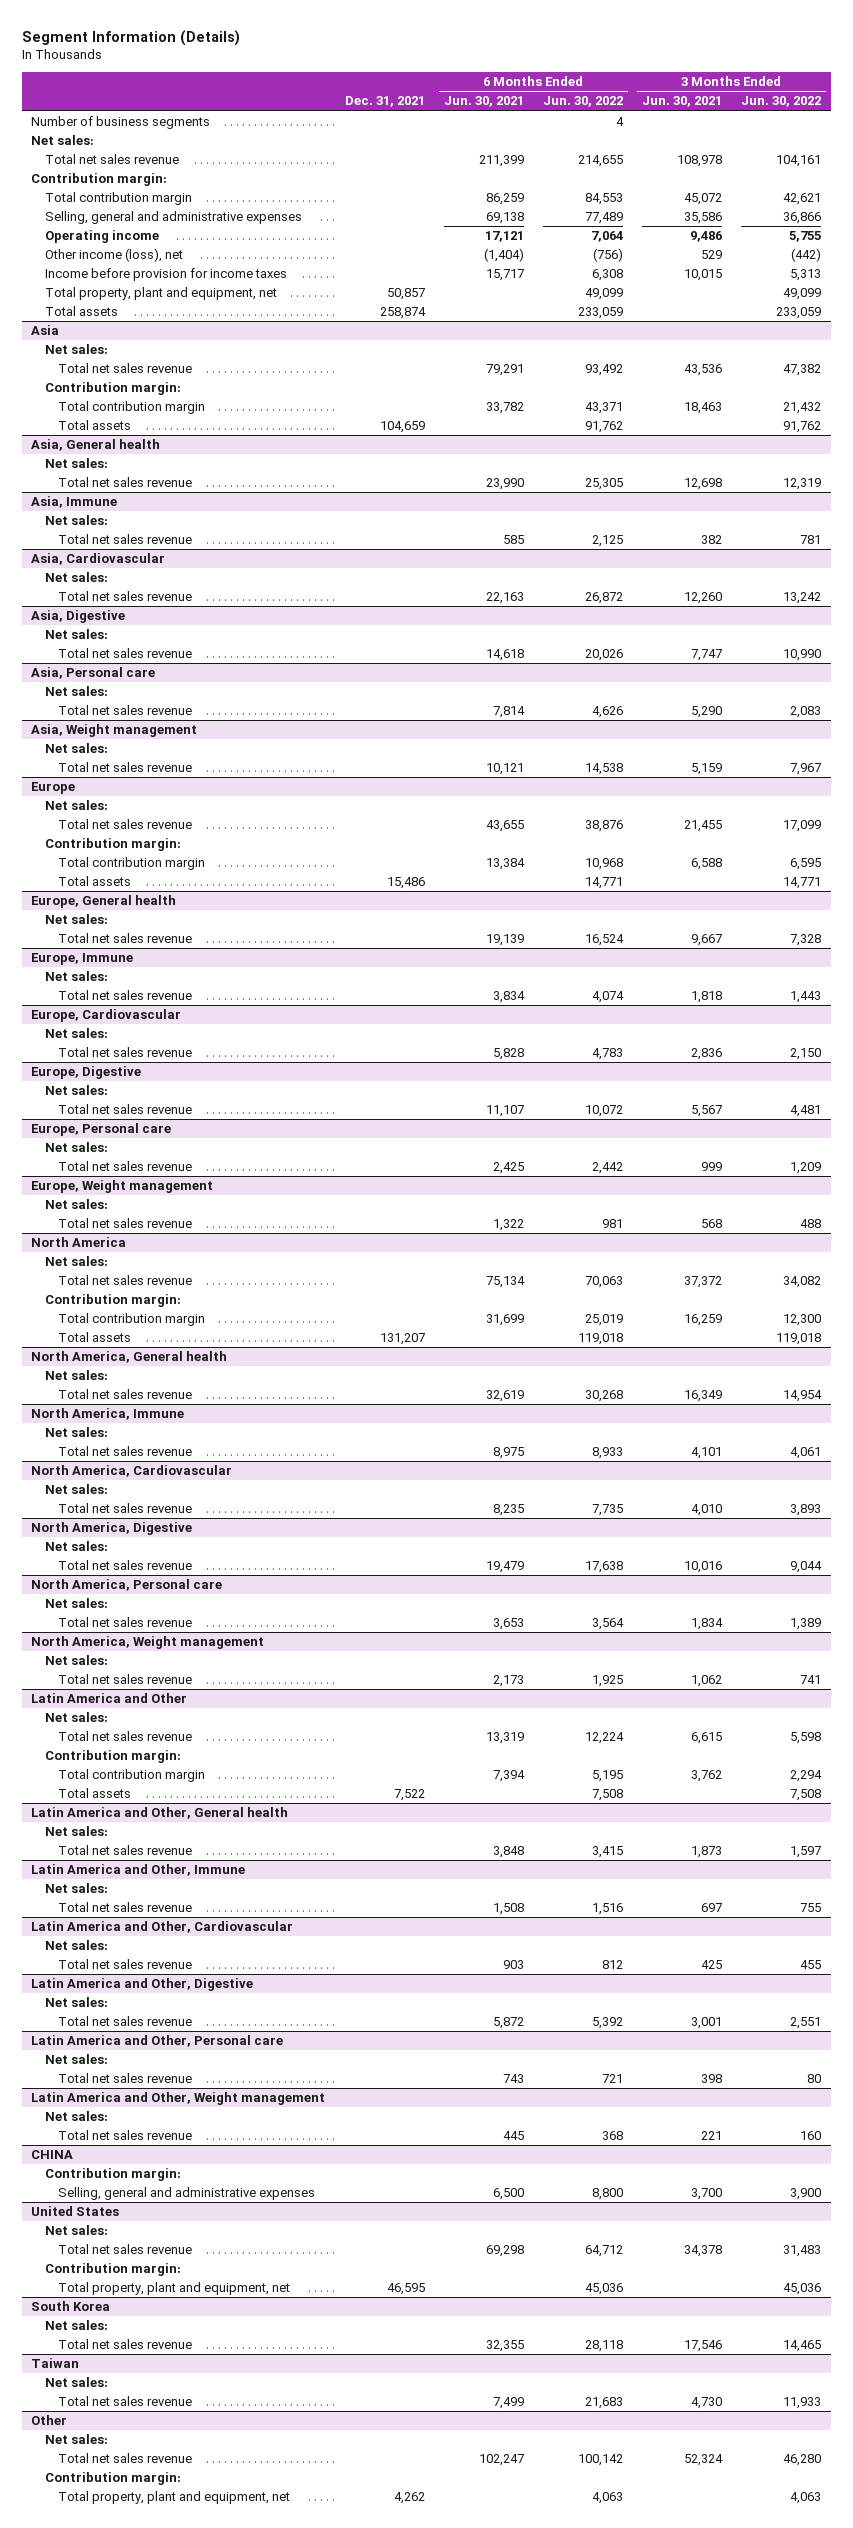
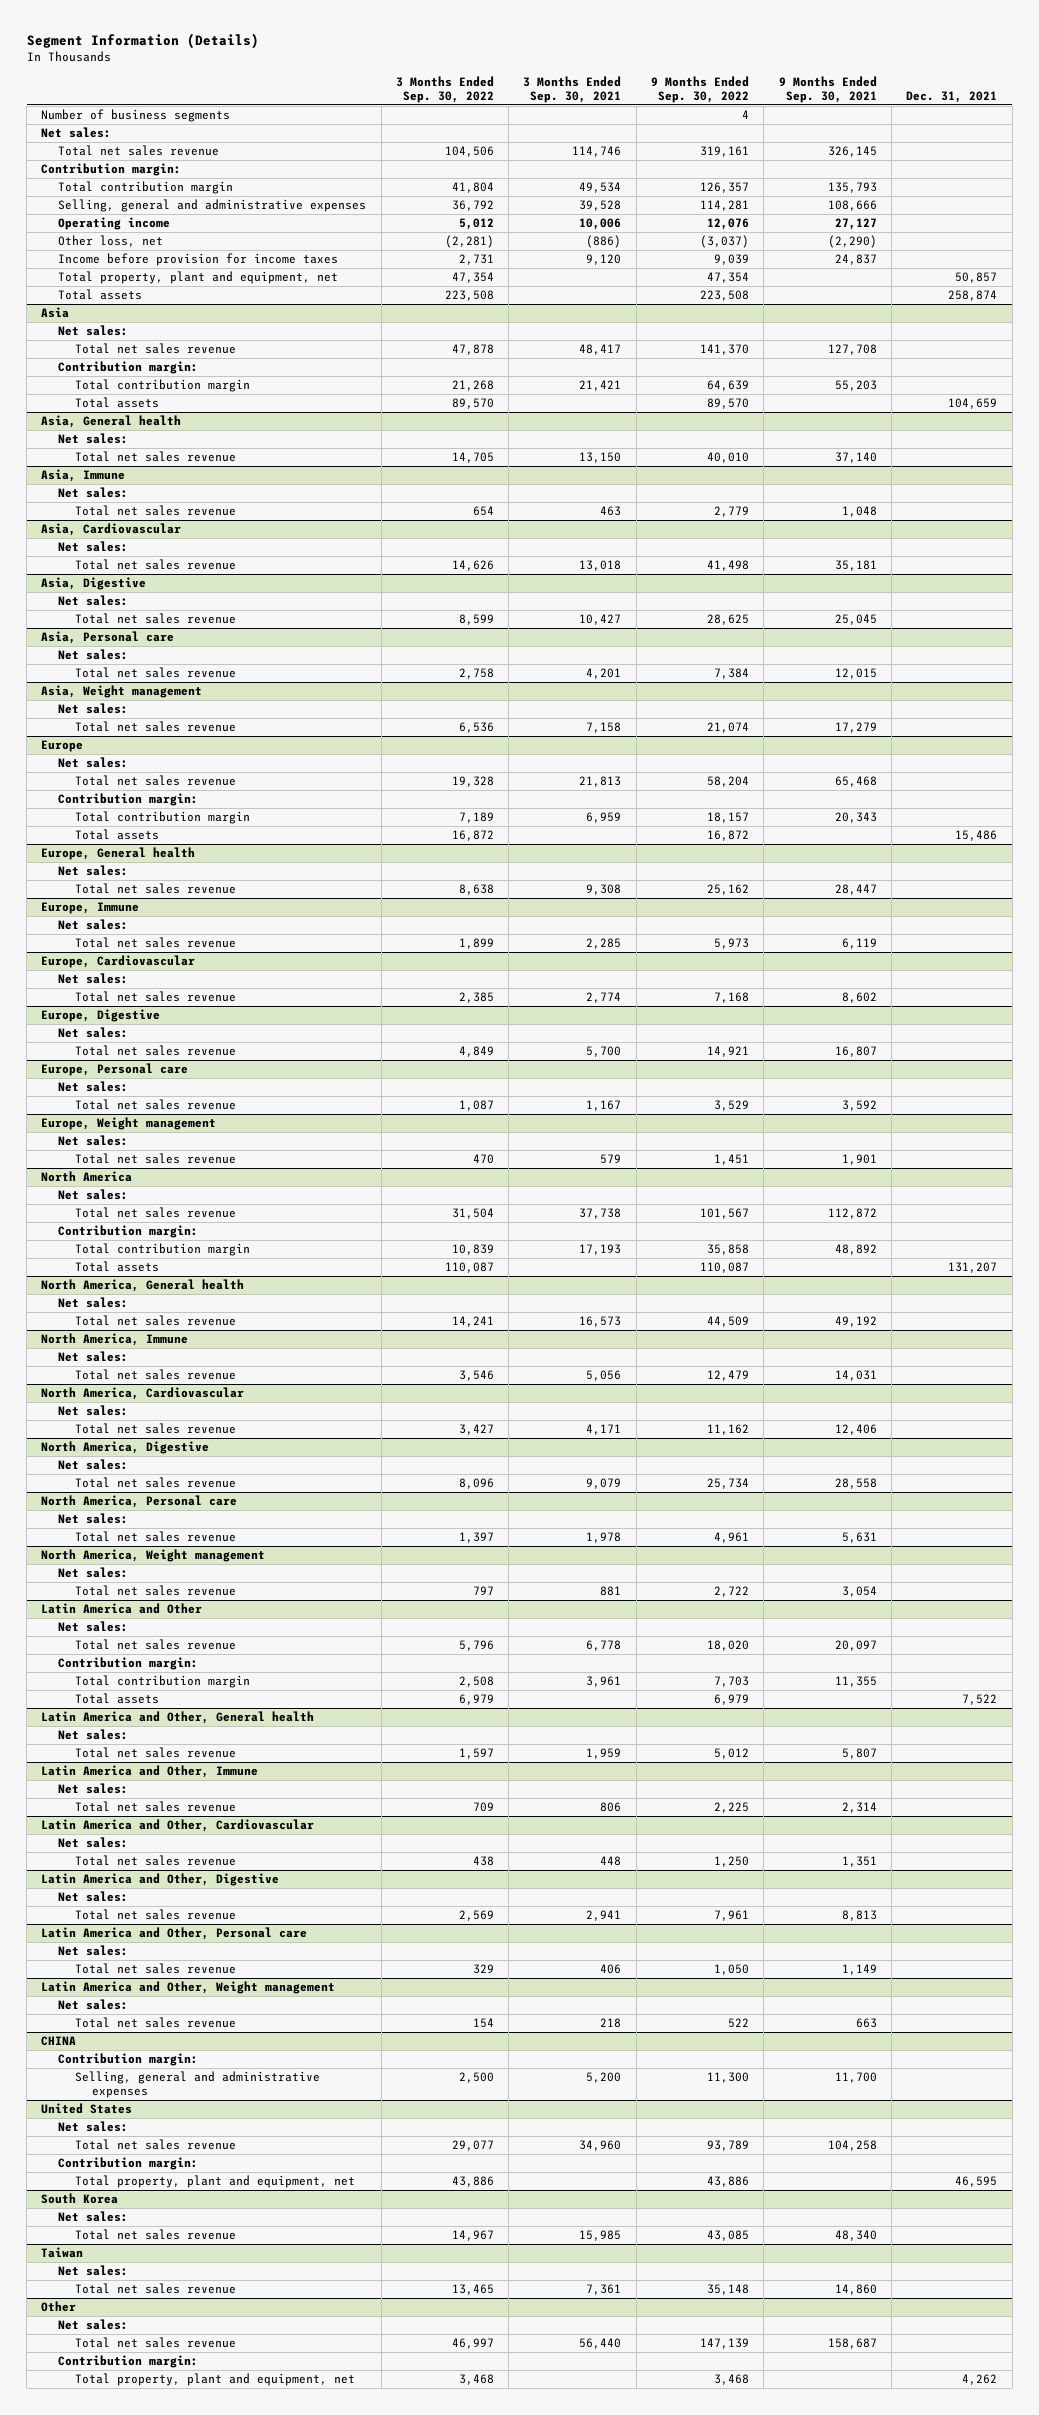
- | Dec. 31, 2021 | 6 Months Ended Jun. 30, 2021 | 6 Months Ended Jun. 30, 2022 | 3 Months Ended Jun. 30, 2021 | 3 Months Ended Jun. 30, 2022
+ | 3 Months Ended Sep. 30, 2022 | 3 Months Ended Sep. 30, 2021 | 9 Months Ended Sep. 30, 2022 | 9 Months Ended Sep. 30, 2021 | Dec. 31, 2021
- Other income (loss), net | | (1,404) | (756) | 529 | (442)
+ Other loss, net | (2,281) | (886) | (3,037) | (2,290) |

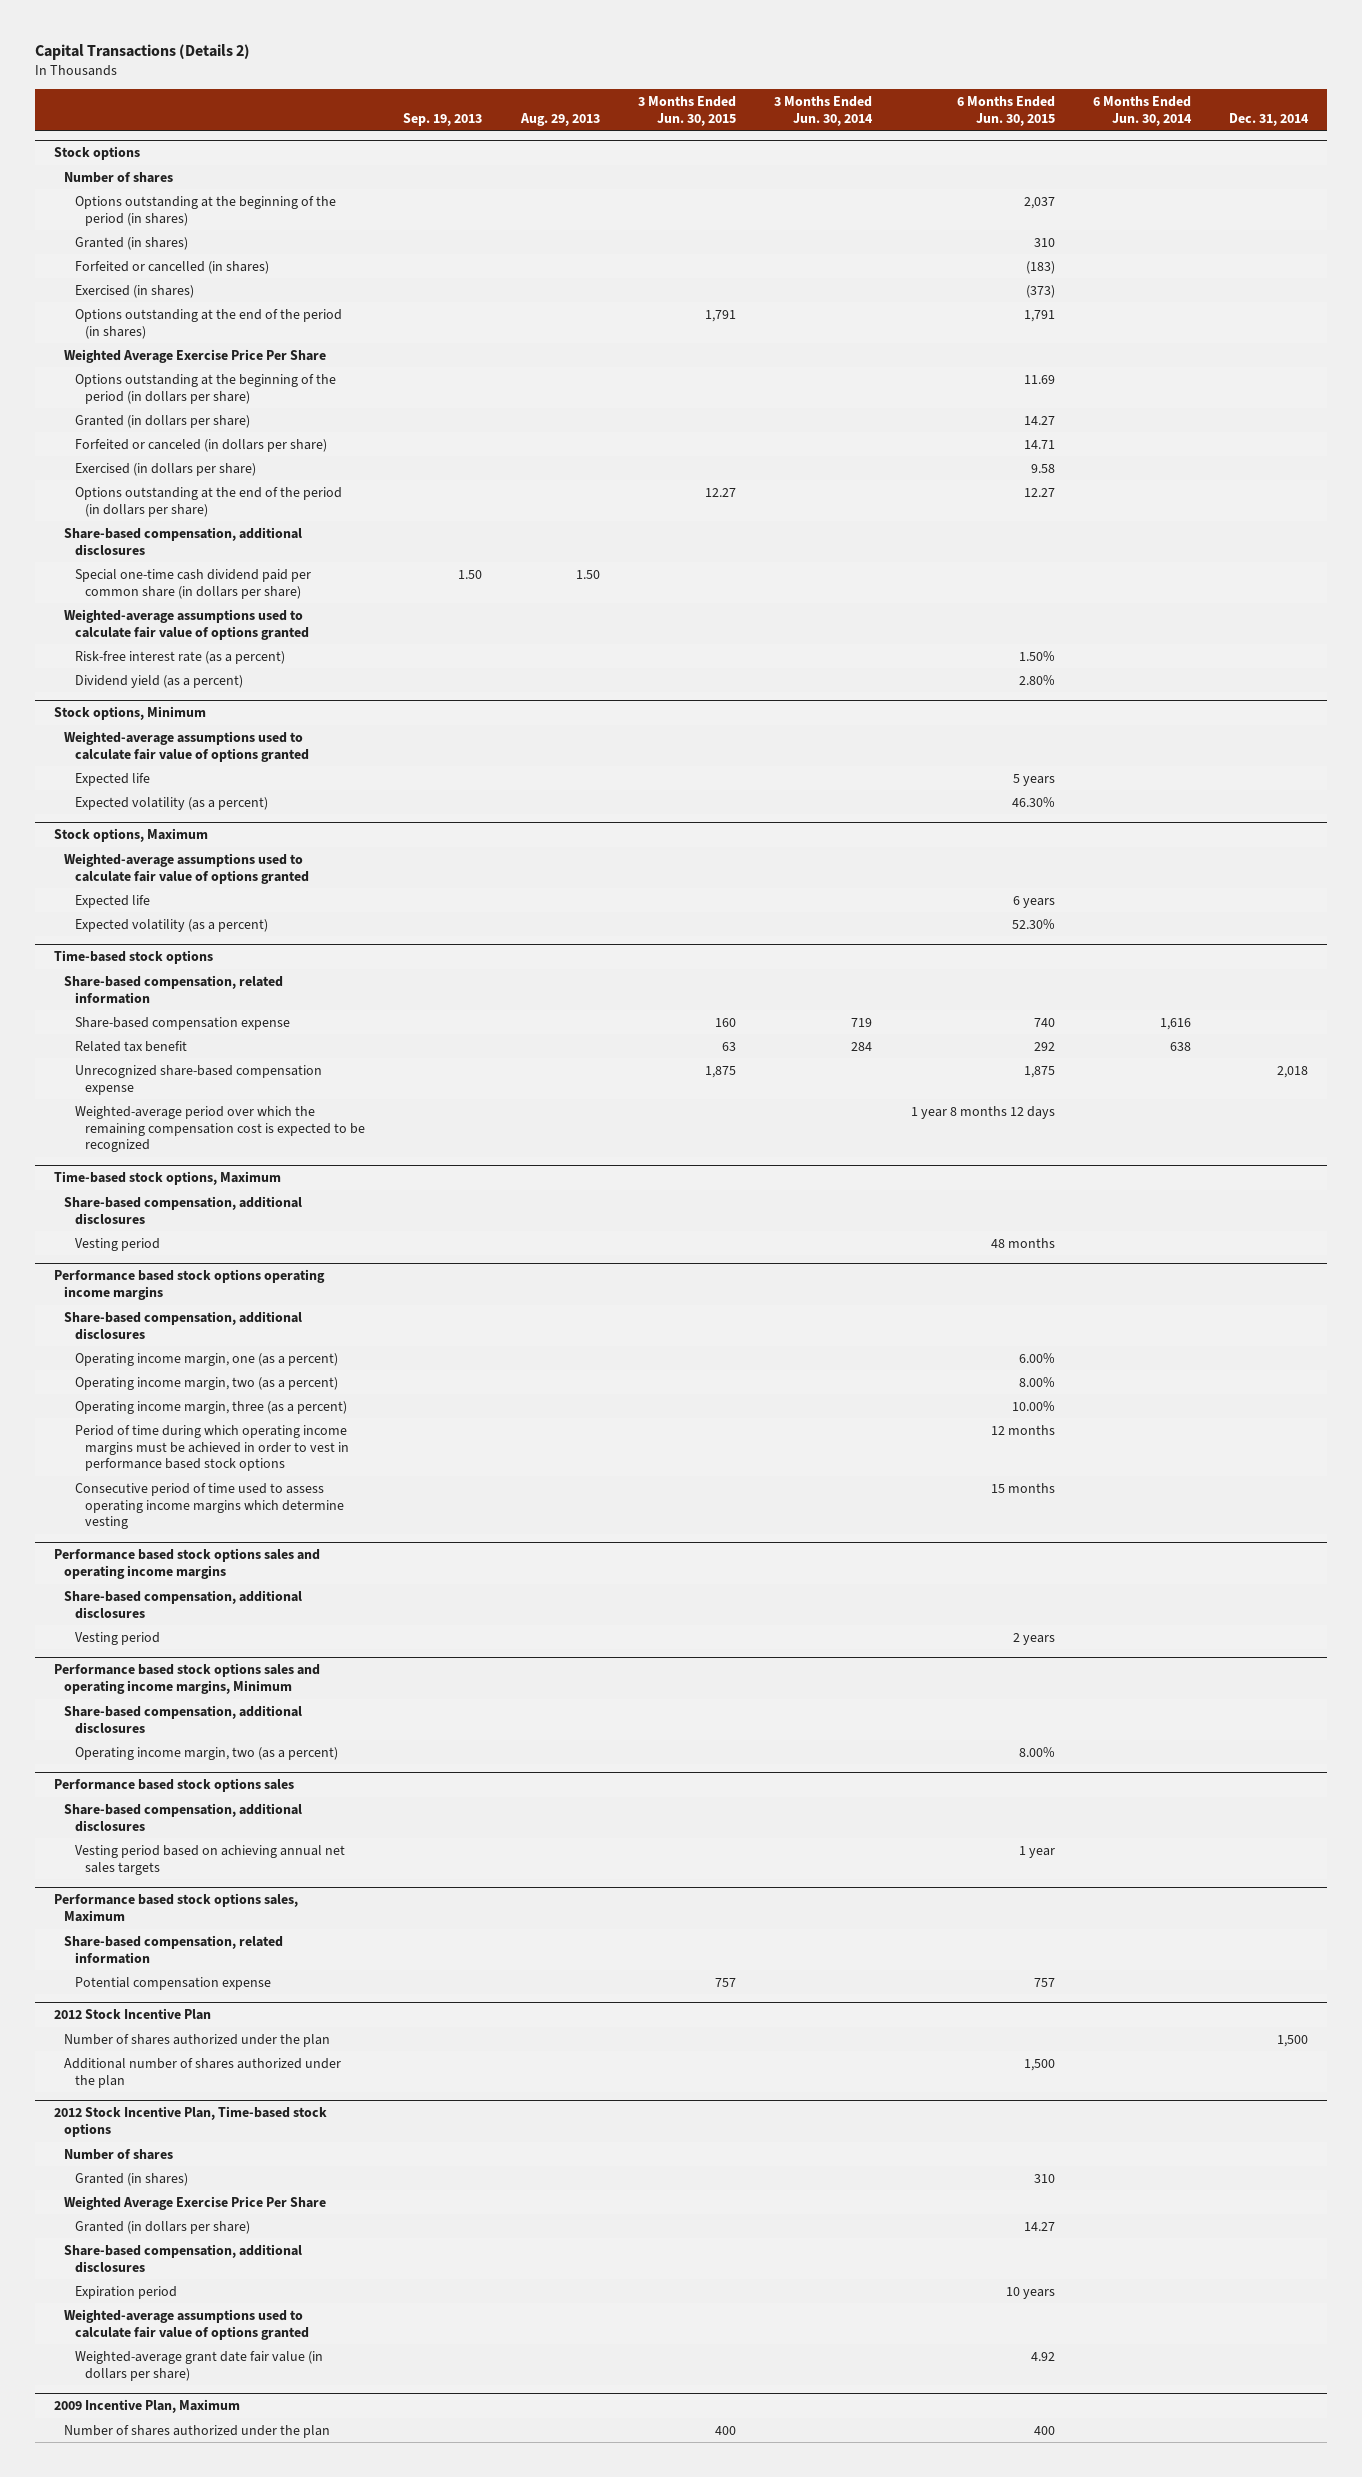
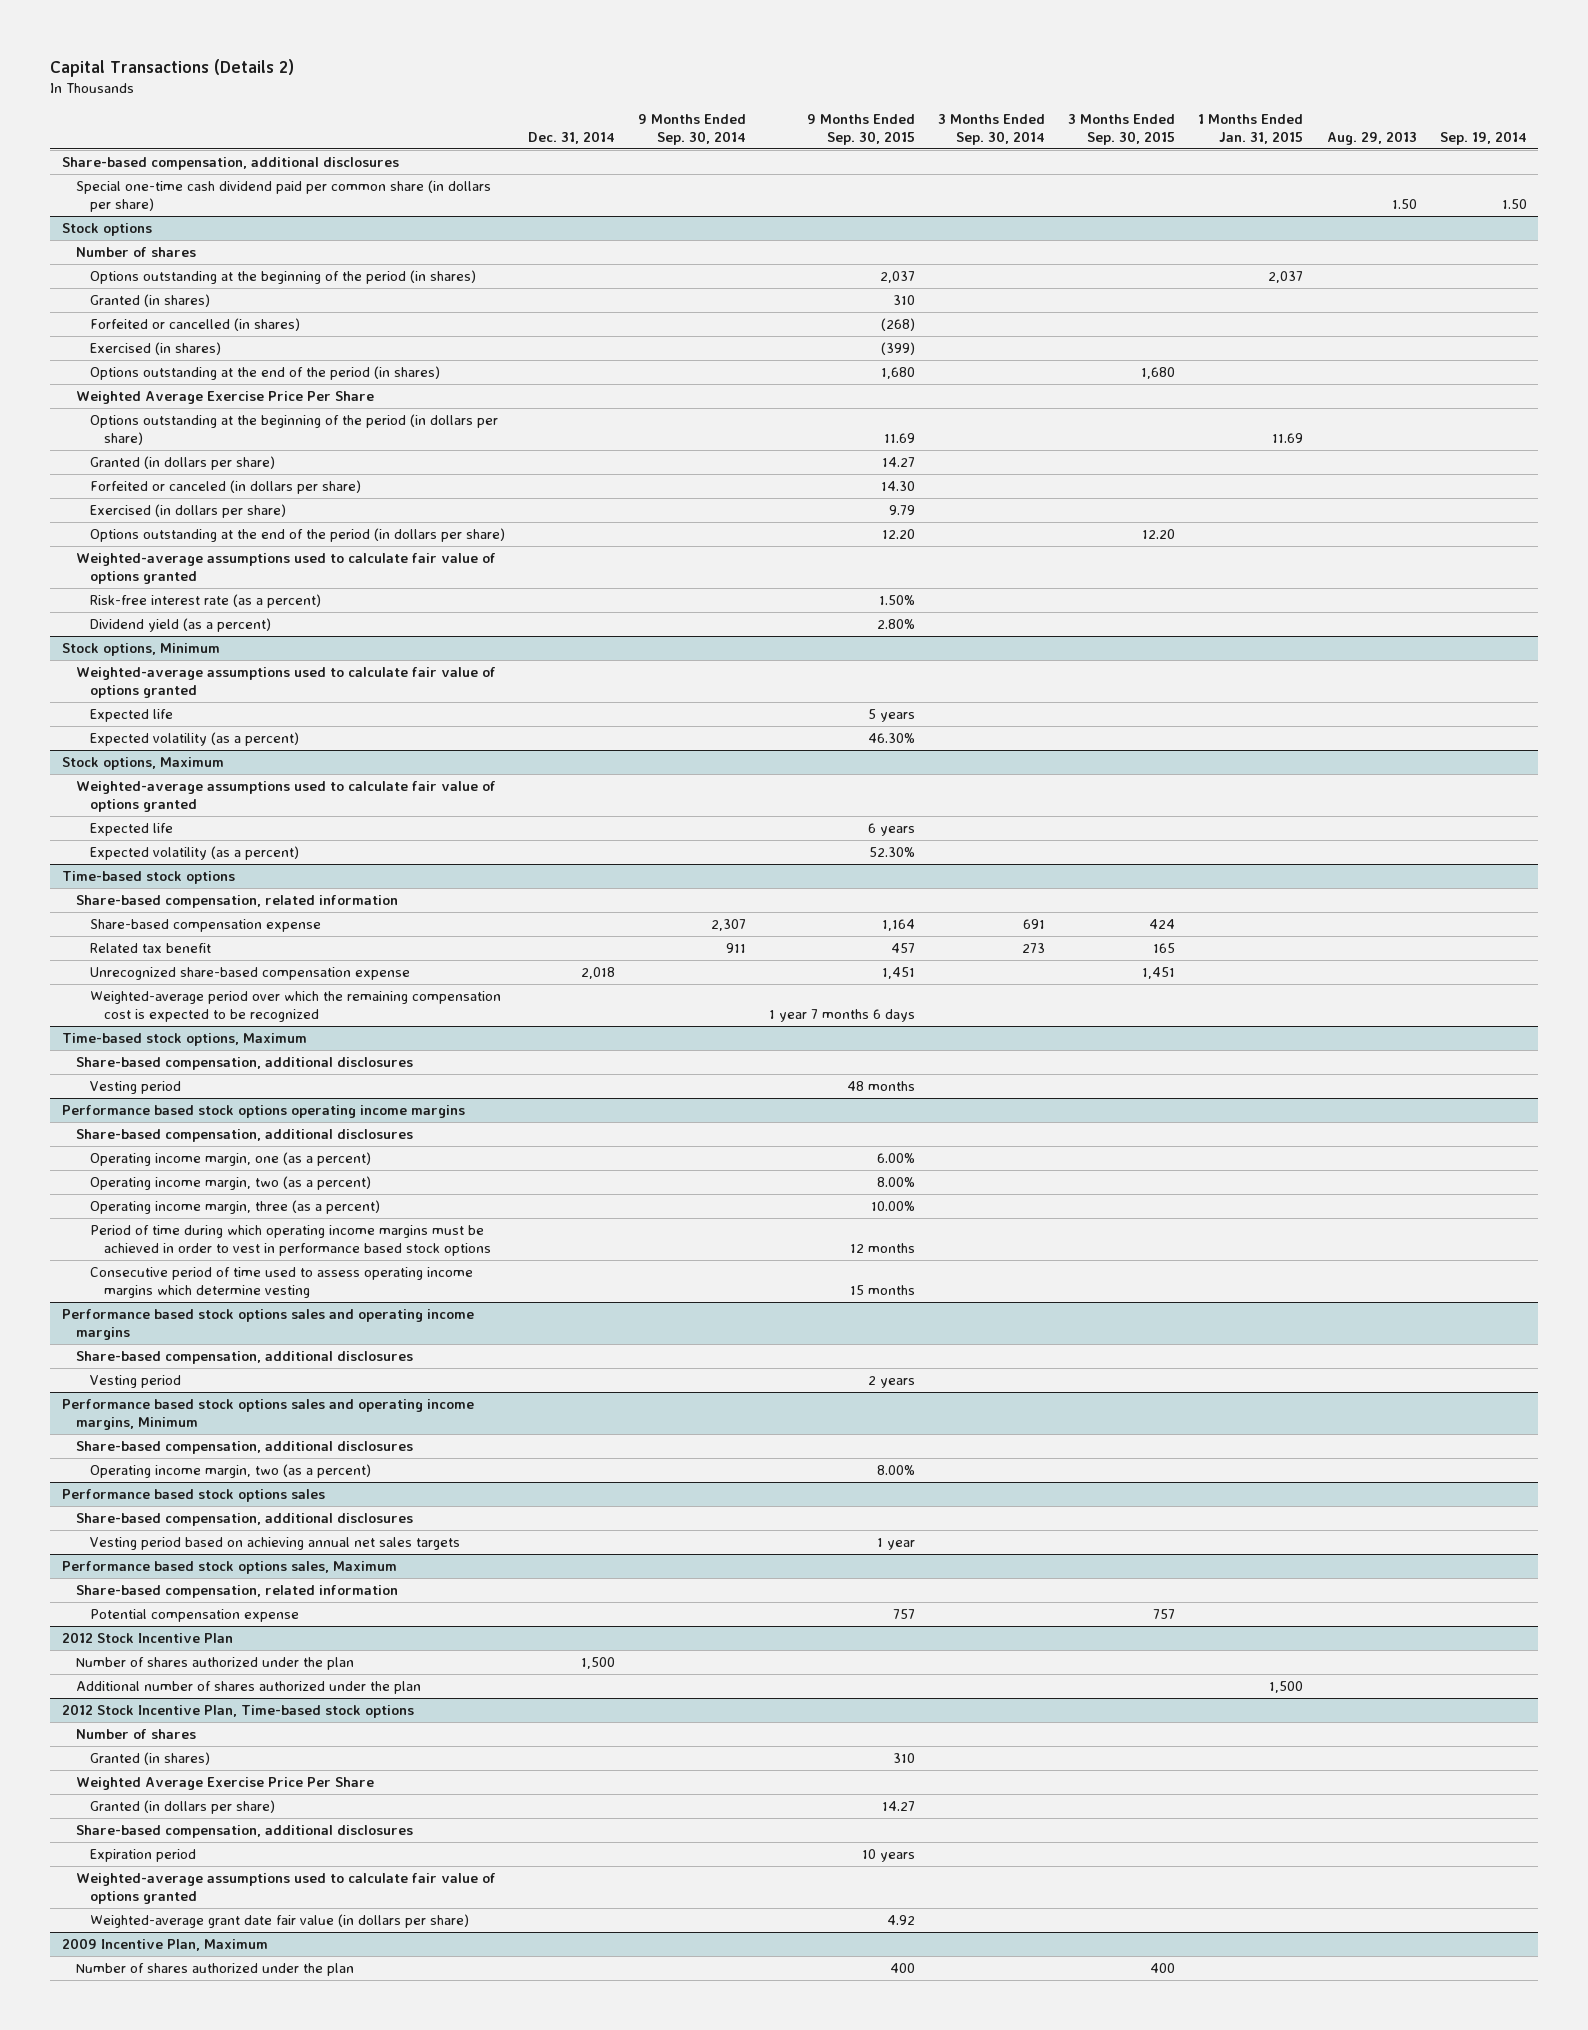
- | Sep. 19, 2013 | Aug. 29, 2013 | 3 Months Ended Jun. 30, 2015 | 3 Months Ended Jun. 30, 2014 | 6 Months Ended Jun. 30, 2015 | 6 Months Ended Jun. 30, 2014 | Dec. 31, 2014
+ | Dec. 31, 2014 | 9 Months Ended Sep. 30, 2014 | 9 Months Ended Sep. 30, 2015 | 3 Months Ended Sep. 30, 2014 | 3 Months Ended Sep. 30, 2015 | 1 Months Ended Jan. 31, 2015 | Aug. 29, 2013 | Sep. 19, 2014
+ Share-based compensation, additional disclosures
+ Special one-time cash dividend paid per common share (in dollars per share) | | | | | | | 1.50 | 1.50
@ Stock options
- Share-based compensation, additional disclosures
- Special one-time cash dividend paid per common share (in dollars per share) | 1.50 | 1.50 | | | | |

